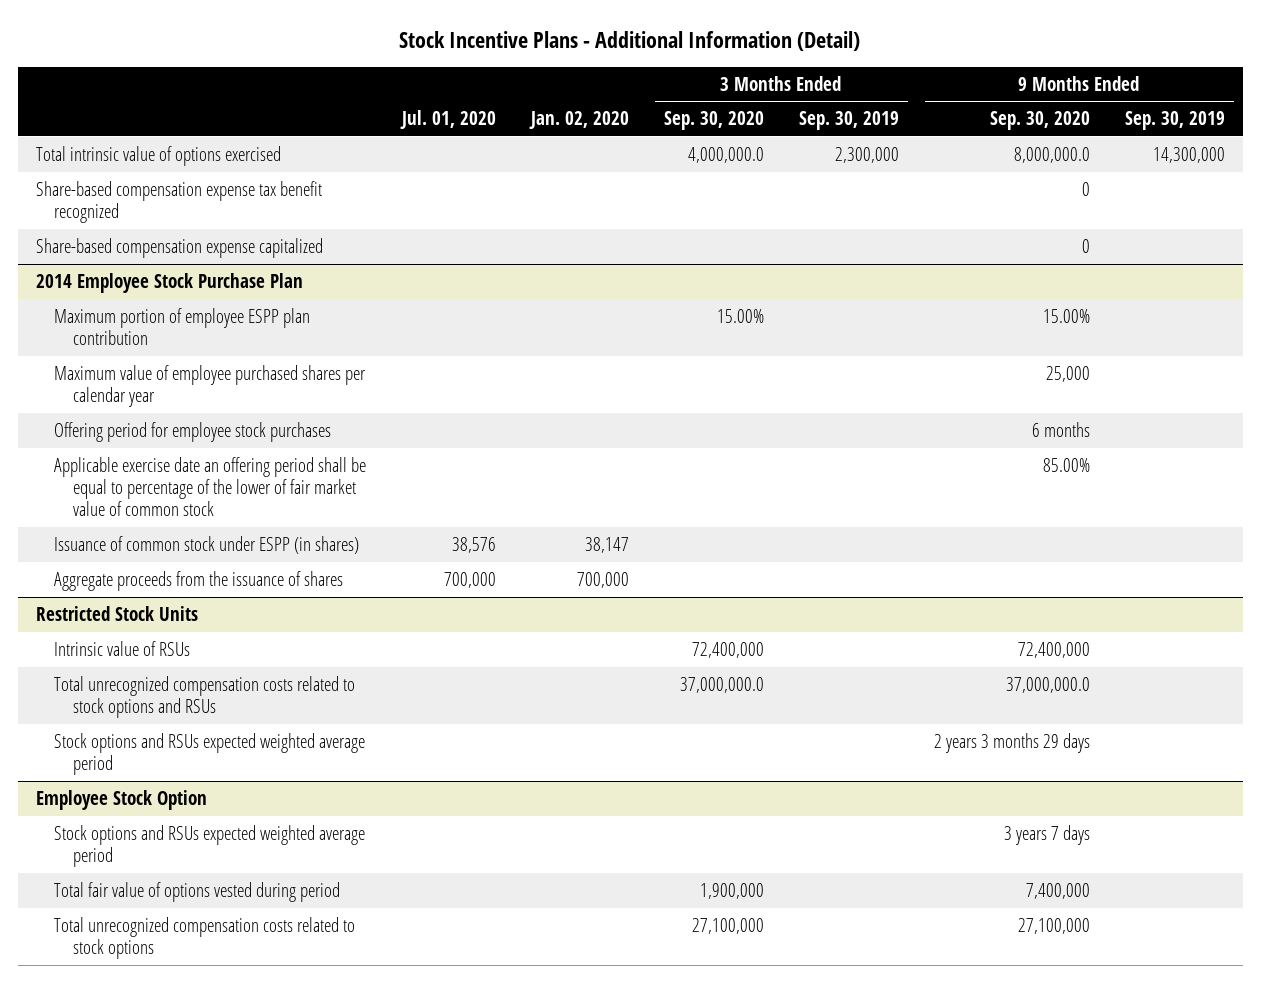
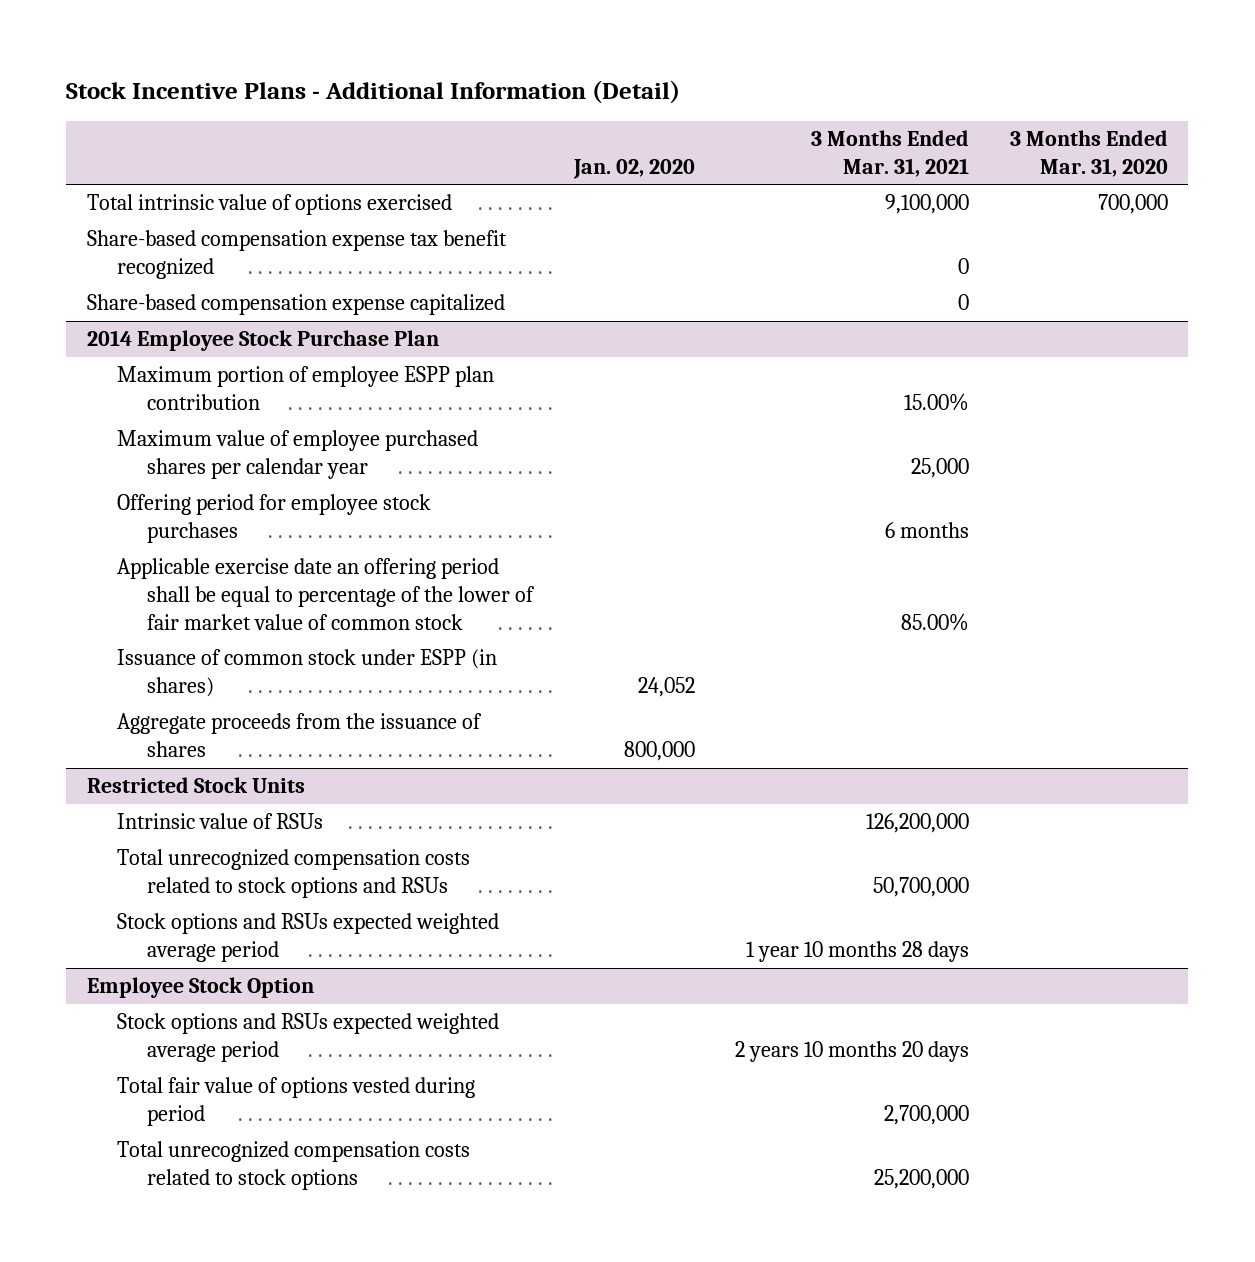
- | Jul. 01, 2020 | Jan. 02, 2020 | 3 Months Ended Sep. 30, 2020 | 3 Months Ended Sep. 30, 2019 | 9 Months Ended Sep. 30, 2020 | 9 Months Ended Sep. 30, 2019
+ | Jan. 02, 2020 | 3 Months Ended Mar. 31, 2021 | 3 Months Ended Mar. 31, 2020
@ 2014 Employee Stock Purchase Plan
- Issuance of common stock under ESPP (in shares) | 38,576 | 38,147 | | | |
- Aggregate proceeds from the issuance of shares | 700,000 | 700,000 | | | |
+ Issuance of common stock under ESPP (in shares) | 24,052 | |
+ Aggregate proceeds from the issuance of shares | 800,000 | |

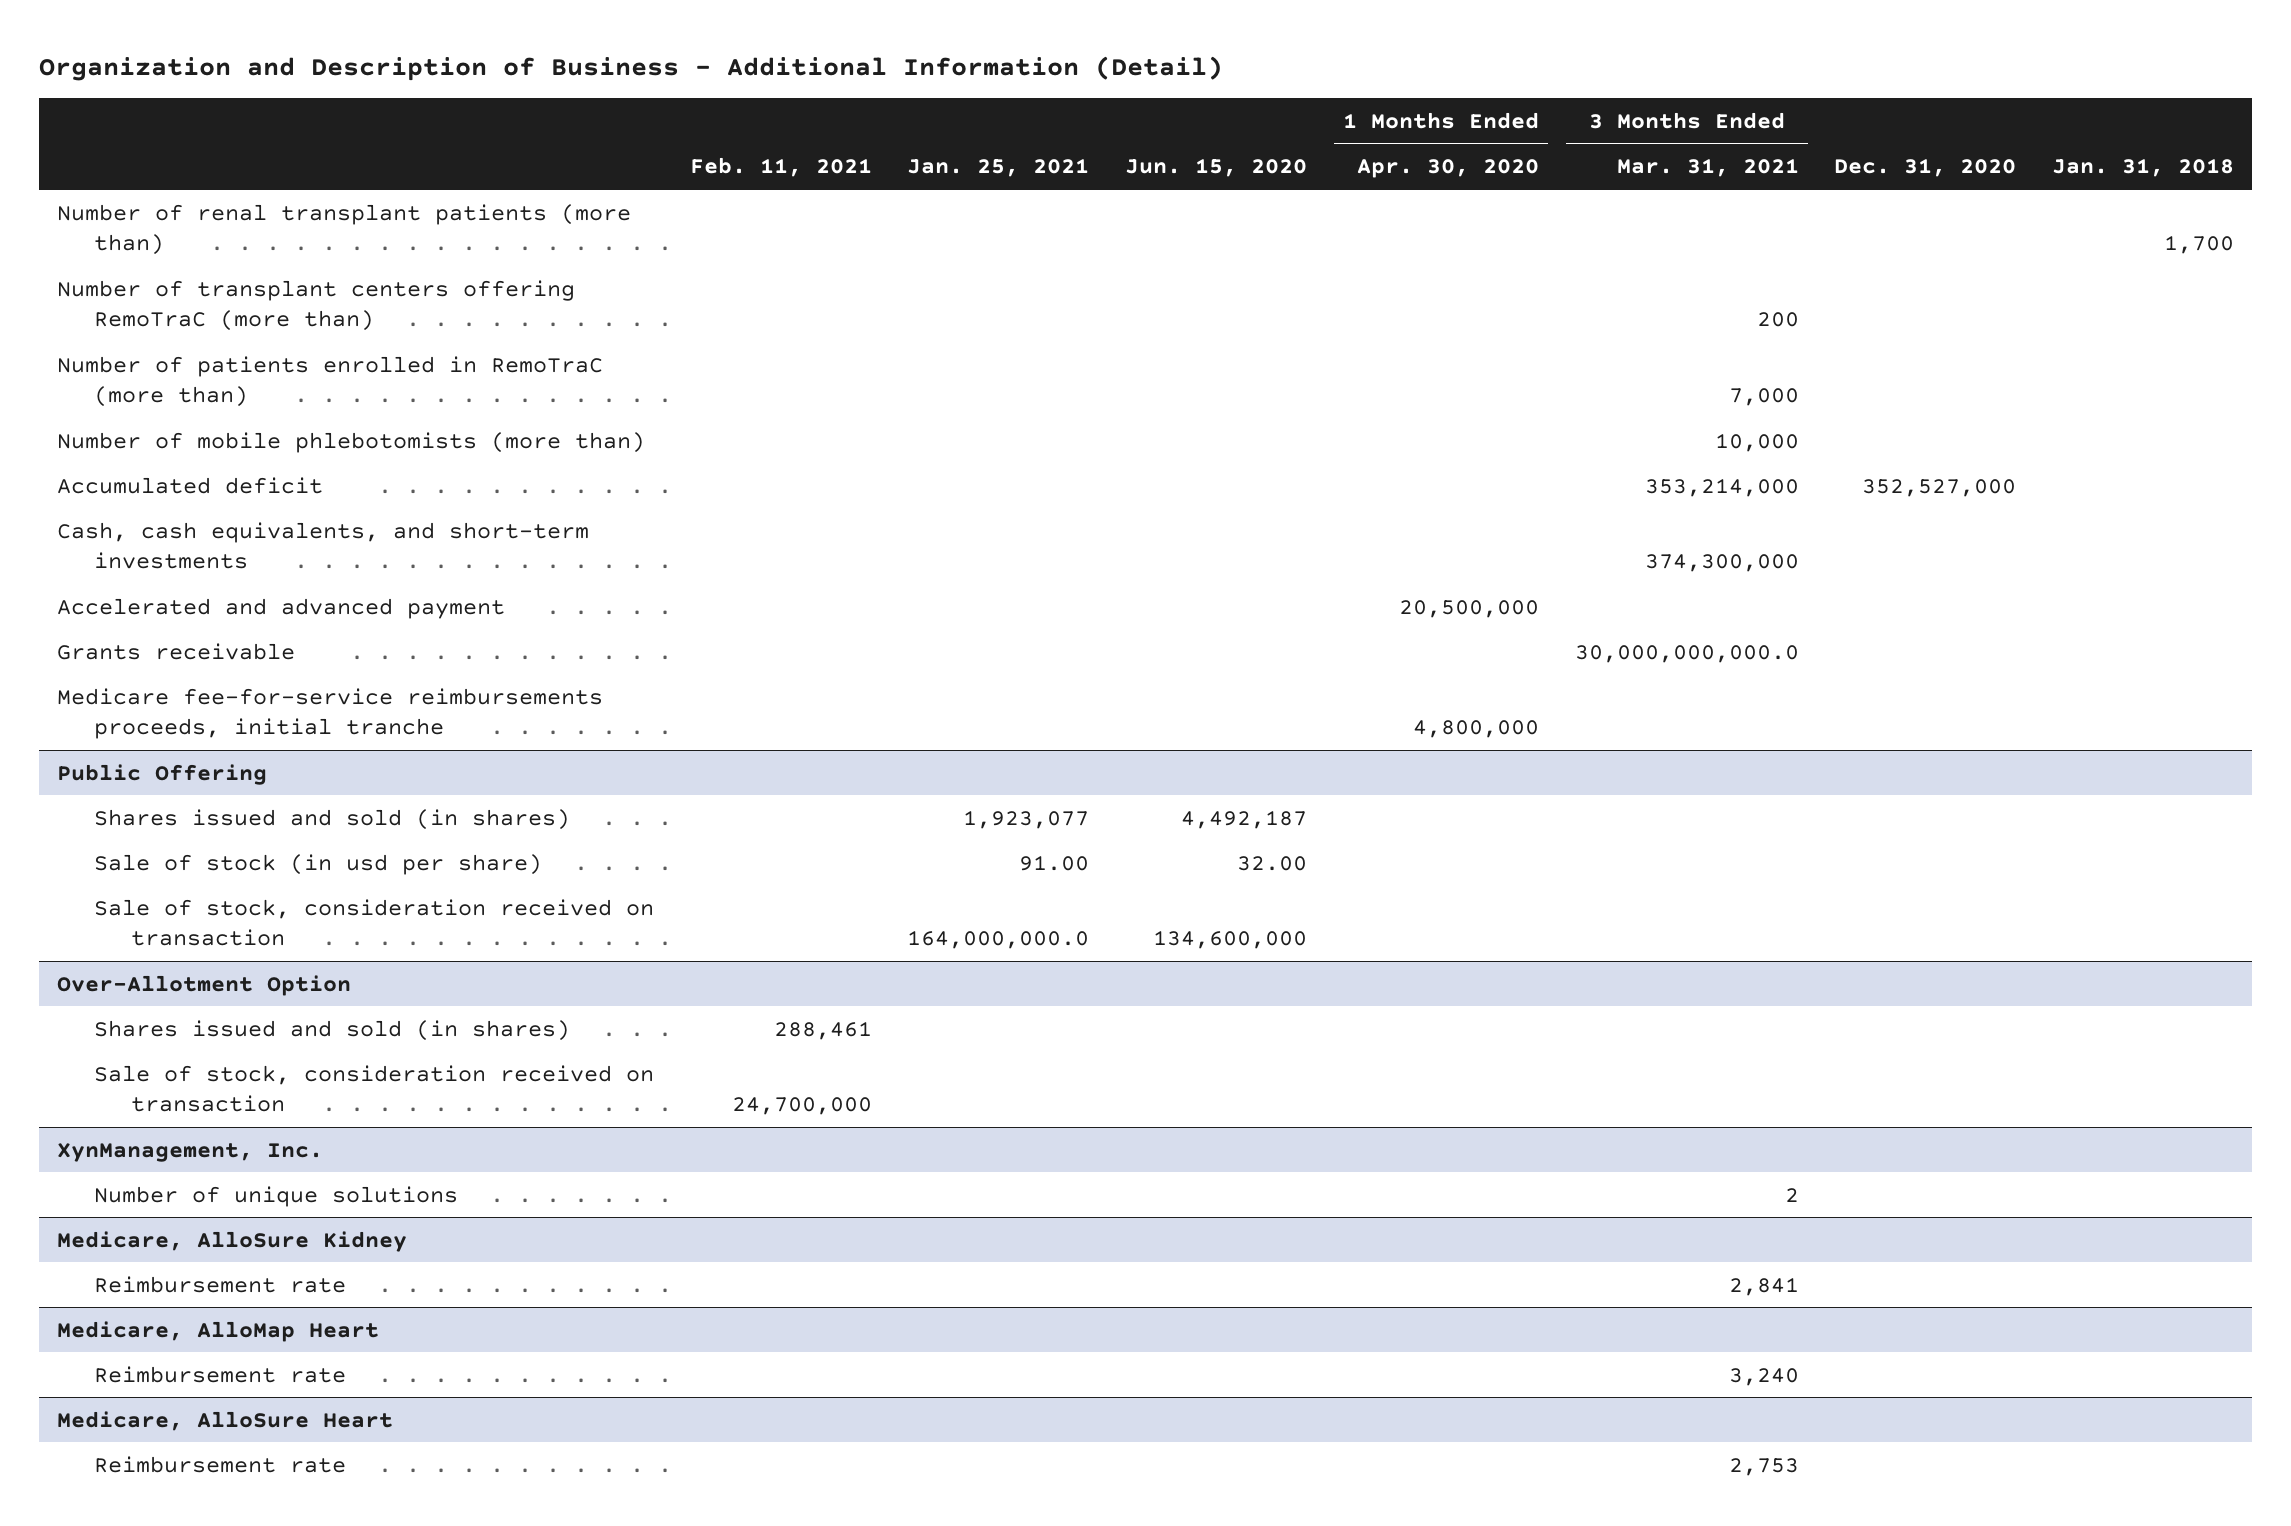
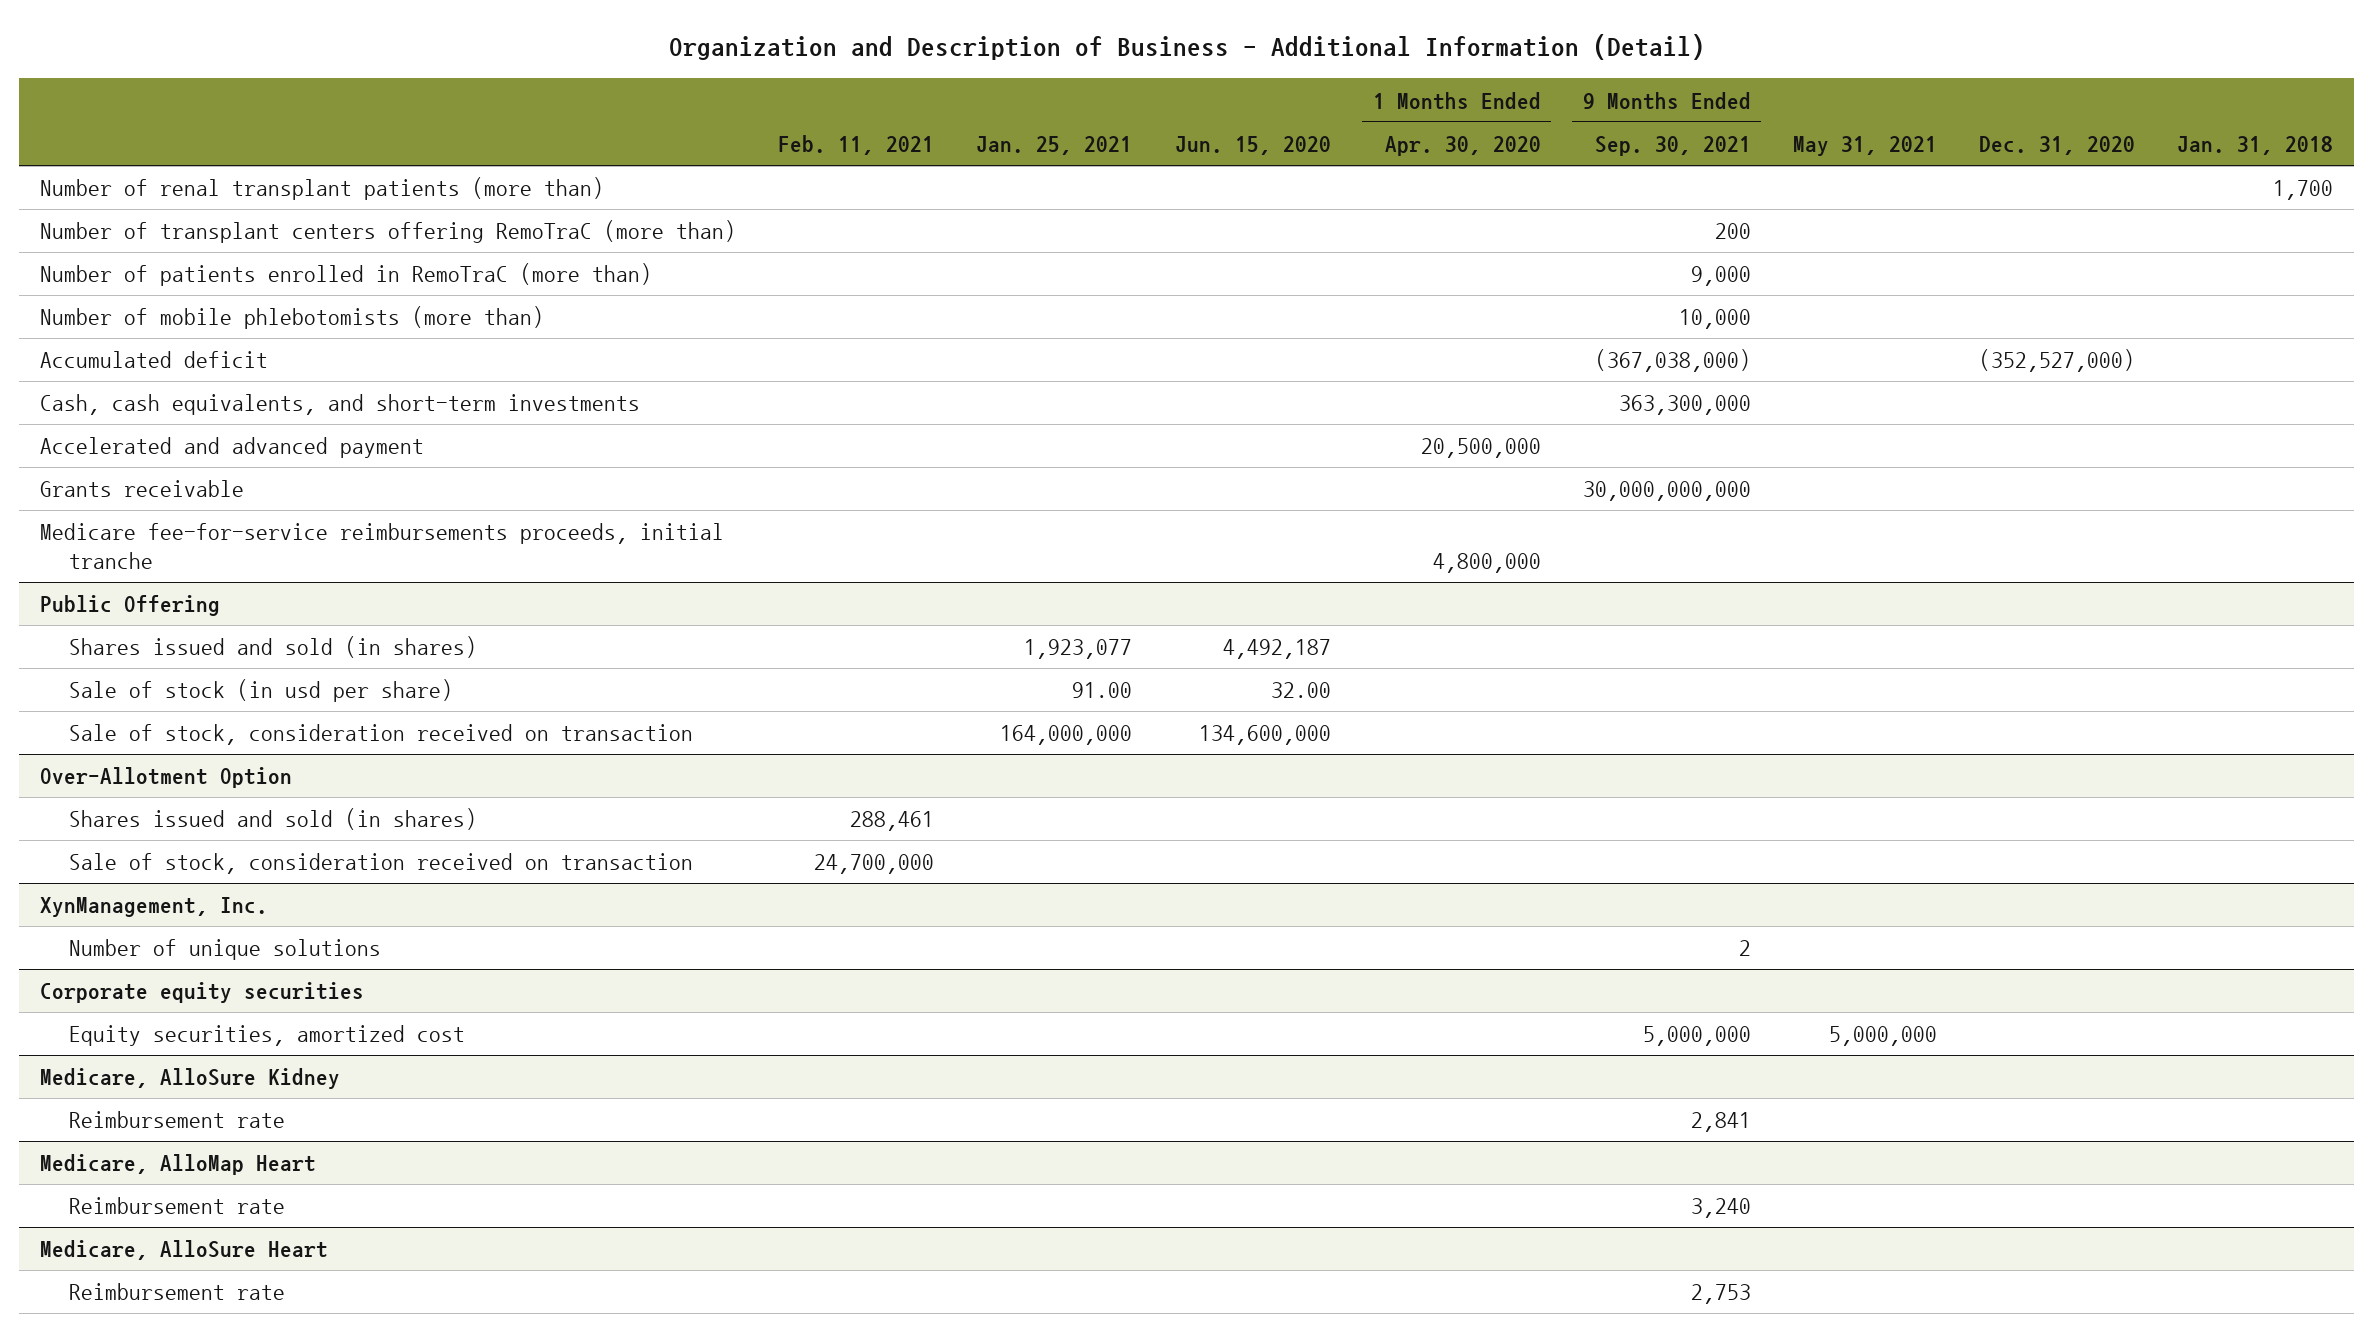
- | Feb. 11, 2021 | Jan. 25, 2021 | Jun. 15, 2020 | 1 Months Ended Apr. 30, 2020 | 3 Months Ended Mar. 31, 2021 | Dec. 31, 2020 | Jan. 31, 2018
+ | Feb. 11, 2021 | Jan. 25, 2021 | Jun. 15, 2020 | 1 Months Ended Apr. 30, 2020 | 9 Months Ended Sep. 30, 2021 | May 31, 2021 | Dec. 31, 2020 | Jan. 31, 2018
- Accumulated deficit | | | | | 353,214,000 | 352,527,000 |
+ Accumulated deficit | | | | | (367,038,000) | | (352,527,000) |
@ Public Offering
- Sale of stock, consideration received on transaction | | 164,000,000.0 | 134,600,000 | | | |
+ Sale of stock, consideration received on transaction | | 164,000,000 | 134,600,000 | | | | |
+ Corporate equity securities
+ Equity securities, amortized cost | | | | | 5,000,000 | 5,000,000 | |

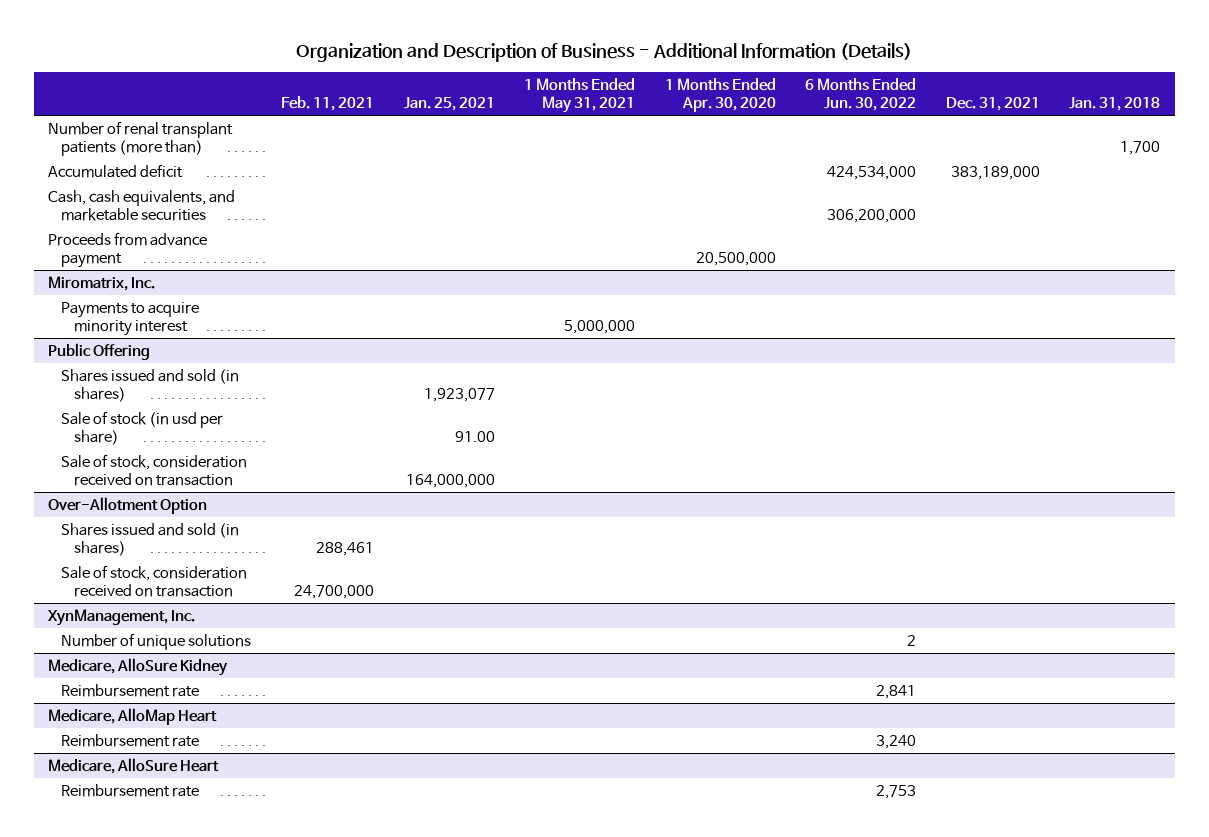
- Organization and Description of Business - Additional Information (Detail)
+ Organization and Description of Business - Additional Information (Details)
- | Feb. 11, 2021 | Jan. 25, 2021 | Jun. 15, 2020 | 1 Months Ended Apr. 30, 2020 | 9 Months Ended Sep. 30, 2021 | May 31, 2021 | Dec. 31, 2020 | Jan. 31, 2018
+ | Feb. 11, 2021 | Jan. 25, 2021 | 1 Months Ended May 31, 2021 | 1 Months Ended Apr. 30, 2020 | 6 Months Ended Jun. 30, 2022 | Dec. 31, 2021 | Jan. 31, 2018
- Number of transplant centers offering RemoTraC (more than) | | | | | 200 | | |
- Number of patients enrolled in RemoTraC (more than) | | | | | 9,000 | | |
- Number of mobile phlebotomists (more than) | | | | | 10,000 | | |
- Cash, cash equivalents, and short-term investments | | | | | 363,300,000 | | |
- Accelerated and advanced payment | | | | 20,500,000 | | | |
- Grants receivable | | | | | 30,000,000,000 | | |
- Medicare fee-for-service reimbursements proceeds, initial tranche | | | | 4,800,000 | | | |
+ Cash, cash equivalents, and marketable securities | | | | | 306,200,000 | |
+ Proceeds from advance payment | | | | 20,500,000 | | |
+ Miromatrix, Inc.
+ Payments to acquire minority interest | | | 5,000,000 | | | |
- Corporate equity securities
- Equity securities, amortized cost | | | | | 5,000,000 | 5,000,000 | |

